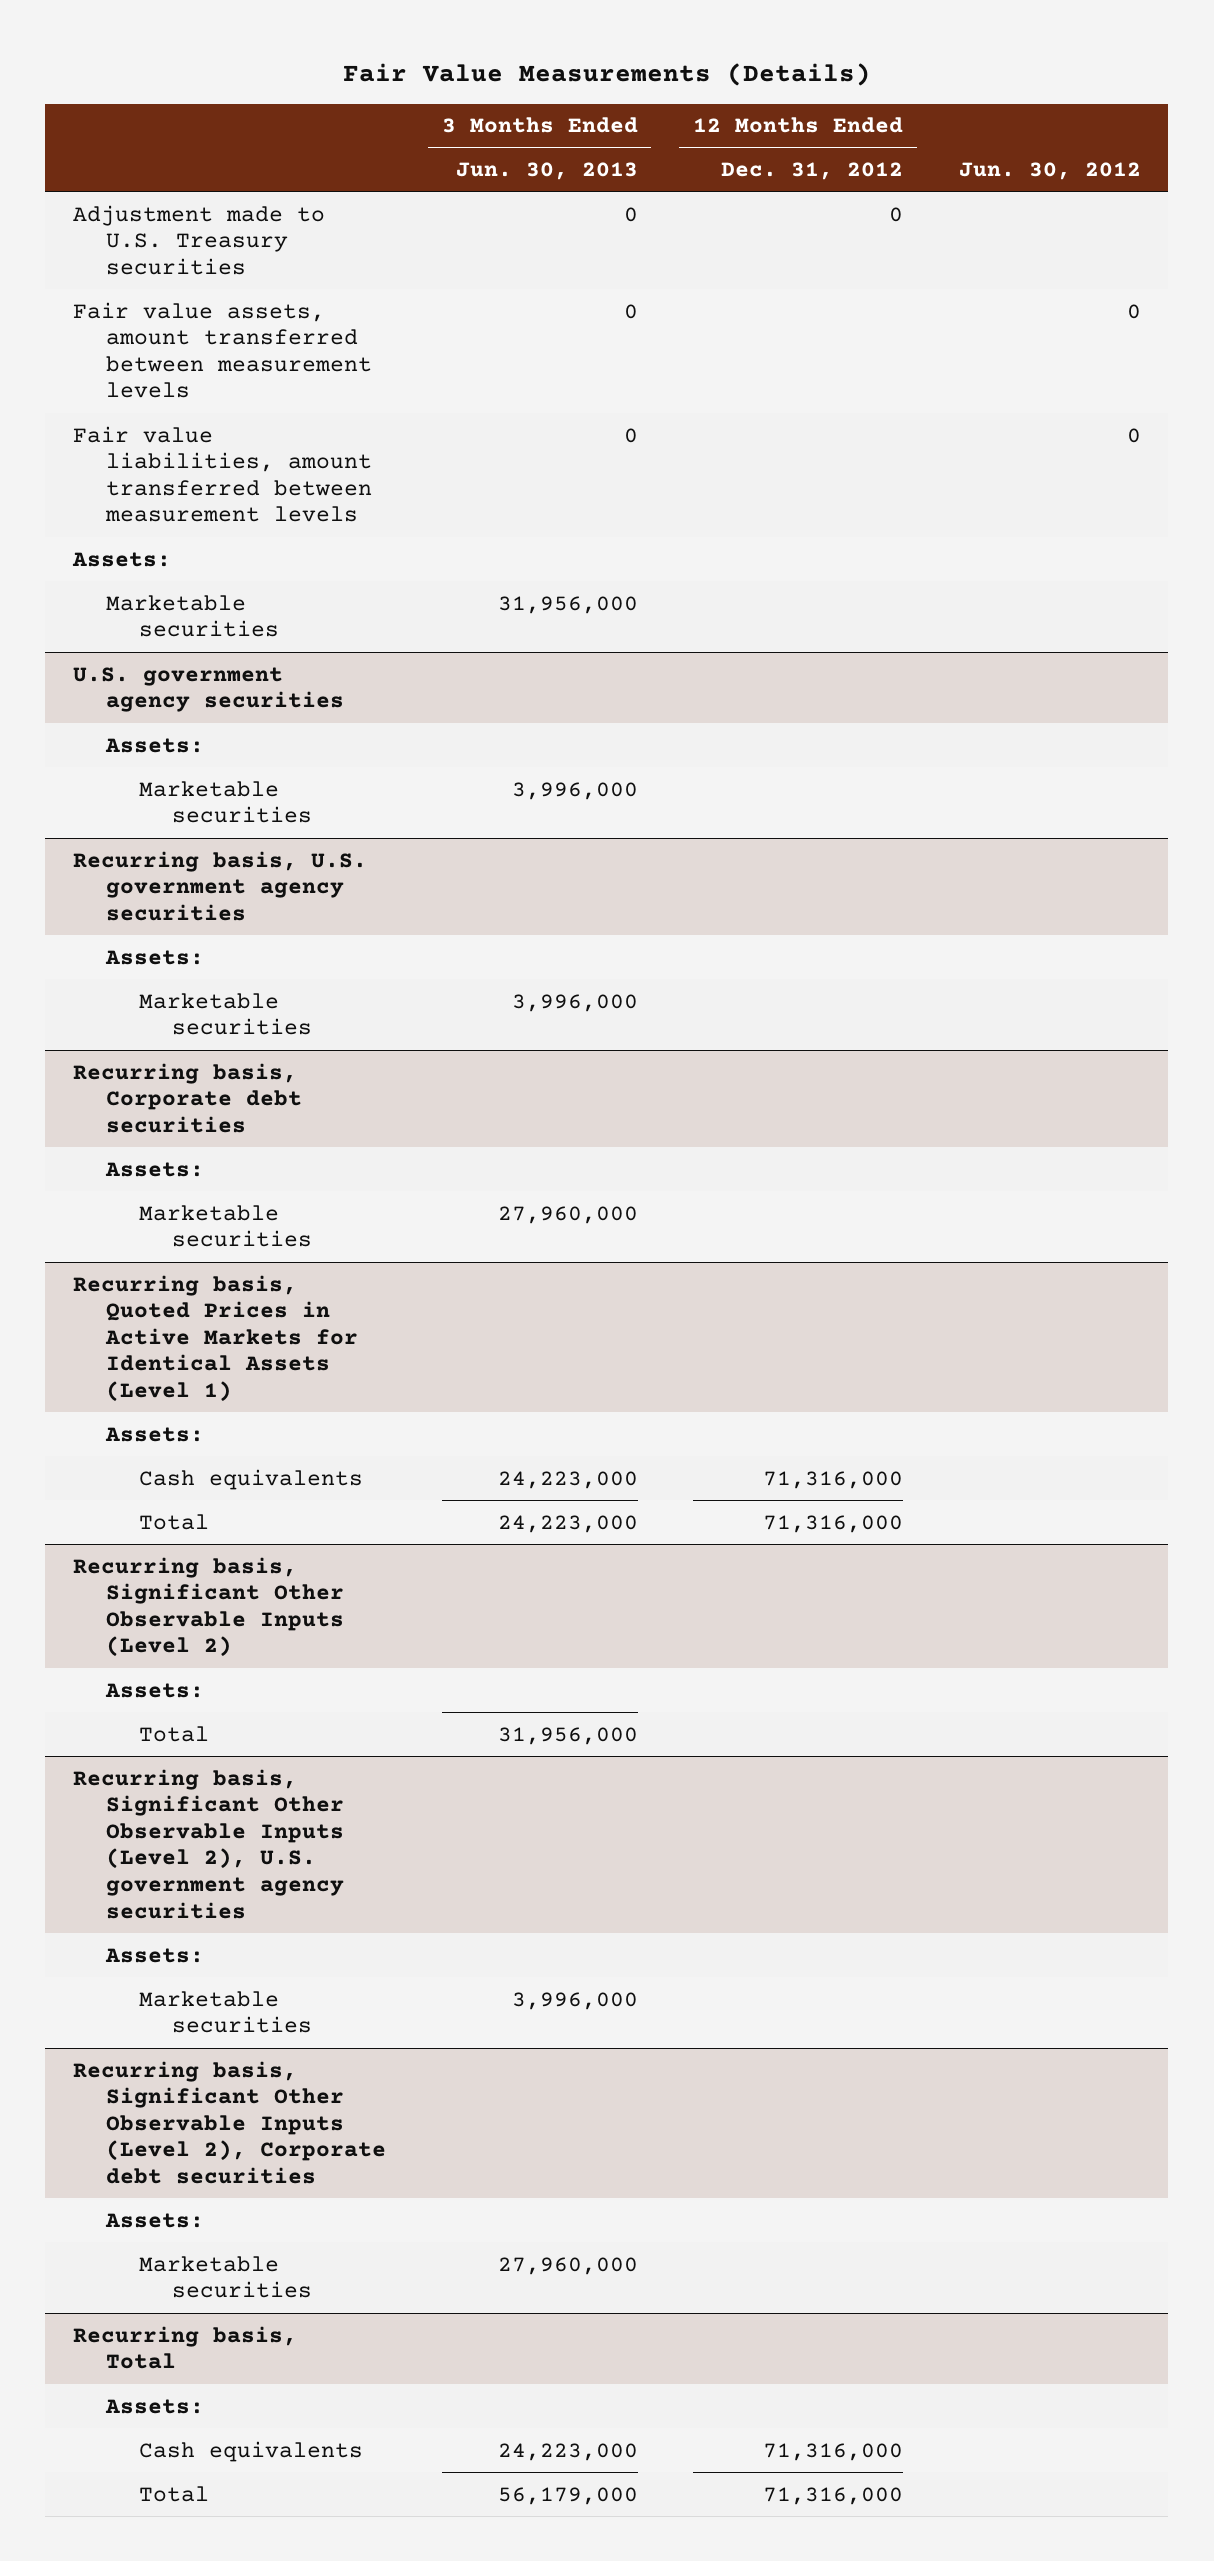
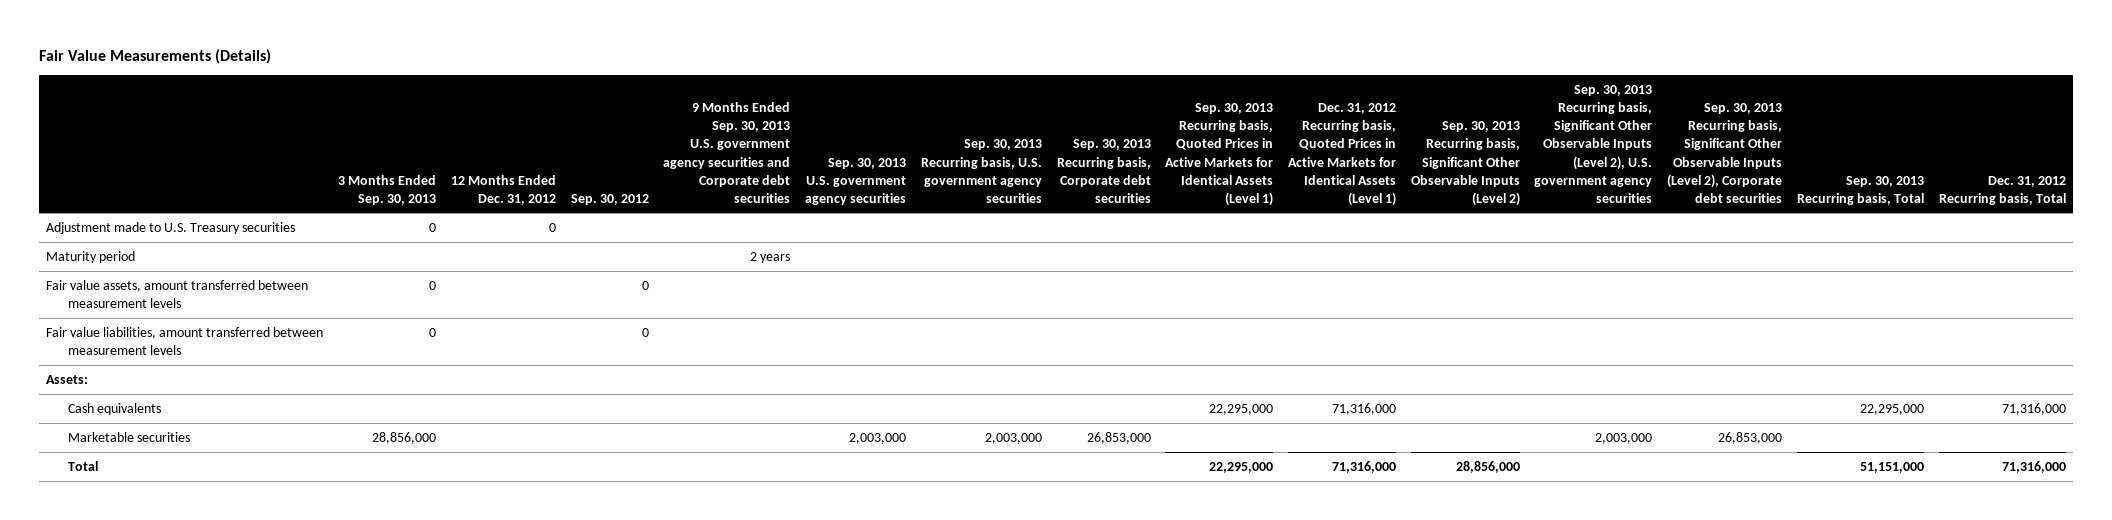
- | 3 Months Ended Jun. 30, 2013 | 12 Months Ended Dec. 31, 2012 | Jun. 30, 2012
+ | 3 Months Ended Sep. 30, 2013 | 12 Months Ended Dec. 31, 2012 | Sep. 30, 2012 | 9 Months Ended Sep. 30, 2013 U.S. government agency securities and Corporate debt securities | Sep. 30, 2013 U.S. government agency securities | Sep. 30, 2013 Recurring basis, U.S. government agency securities | Sep. 30, 2013 Recurring basis, Corporate debt securities | Sep. 30, 2013 Recurring basis, Quoted Prices in Active Markets for Identical Assets (Level 1) | Dec. 31, 2012 Recurring basis, Quoted Prices in Active Markets for Identical Assets (Level 1) | Sep. 30, 2013 Recurring basis, Significant Other Observable Inputs (Level 2) | Sep. 30, 2013 Recurring basis, Significant Other Observable Inputs (Level 2), U.S. government agency securities | Sep. 30, 2013 Recurring basis, Significant Other Observable Inputs (Level 2), Corporate debt securities | Sep. 30, 2013 Recurring basis, Total | Dec. 31, 2012 Recurring basis, Total
+ Maturity period | | | | 2 years | | | | | | | | | |
+ Cash equivalents | | | | | | | | 22,295,000 | 71,316,000 | | | | 22,295,000 | 71,316,000
- U.S. government agency securities
- Assets:
- Marketable securities | 3,996,000 | |
- Recurring basis, U.S. government agency securities
- Assets:
- Marketable securities | 3,996,000 | |
- Recurring basis, Corporate debt securities
- Assets:
- Marketable securities | 27,960,000 | |
- Recurring basis, Quoted Prices in Active Markets for Identical Assets (Level 1)
- Assets:
- Cash equivalents | 24,223,000 | 71,316,000 |
- Total | 24,223,000 | 71,316,000 |
- Recurring basis, Significant Other Observable Inputs (Level 2)
- Assets:
- Total | 31,956,000 | |
- Recurring basis, Significant Other Observable Inputs (Level 2), U.S. government agency securities
- Assets:
- Marketable securities | 3,996,000 | |
- Recurring basis, Significant Other Observable Inputs (Level 2), Corporate debt securities
- Assets:
- Marketable securities | 27,960,000 | |
- Recurring basis, Total
- Assets:
- Cash equivalents | 24,223,000 | 71,316,000 |
- Total | 56,179,000 | 71,316,000 |
+ Total | | | | | | | | 22,295,000 | 71,316,000 | 28,856,000 | | | 51,151,000 | 71,316,000

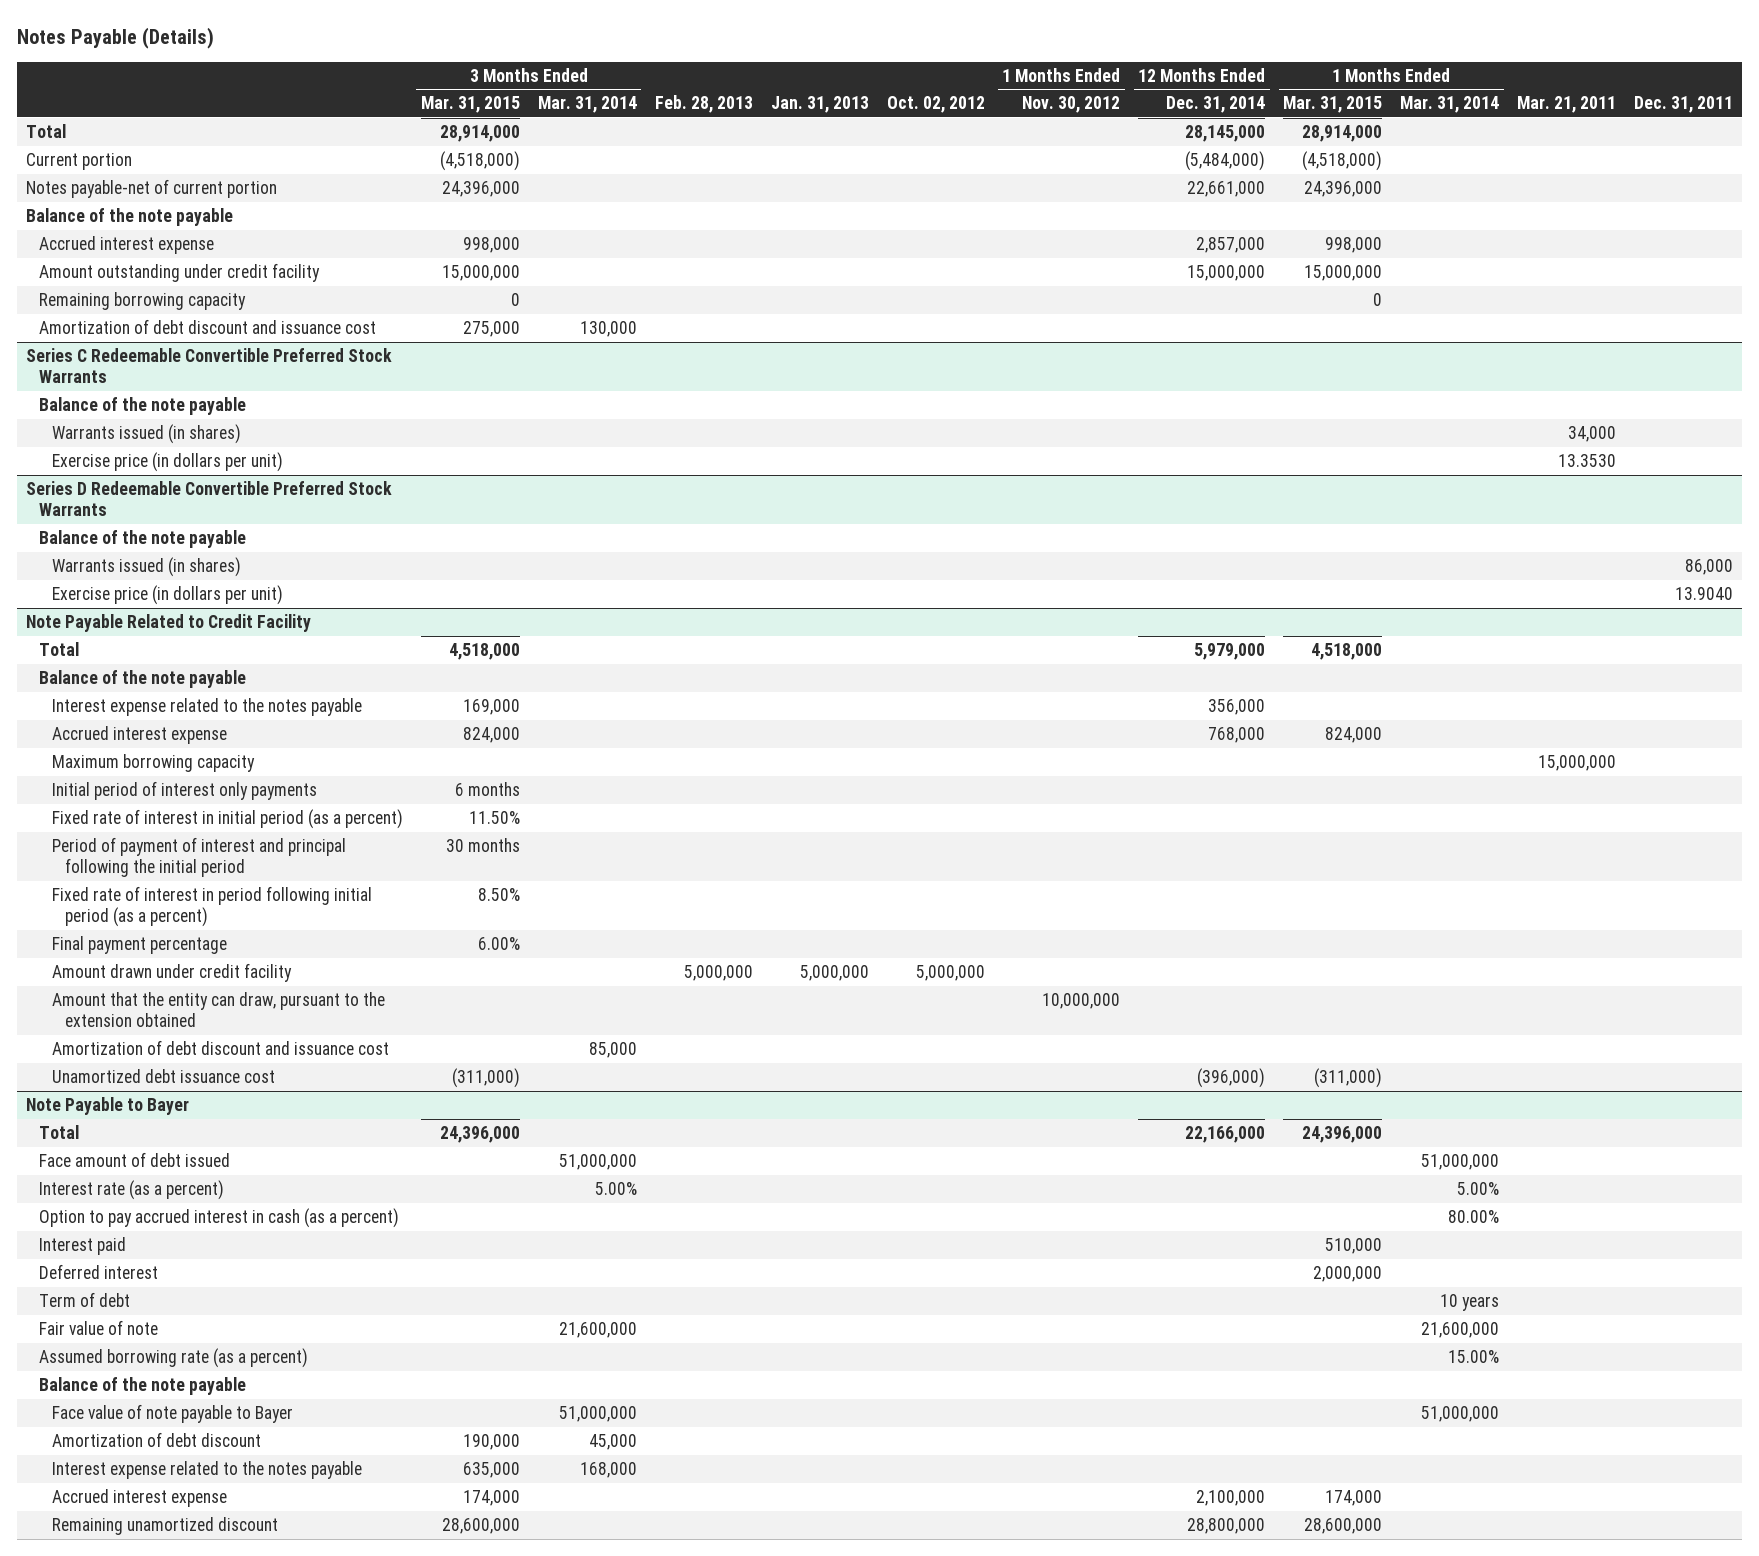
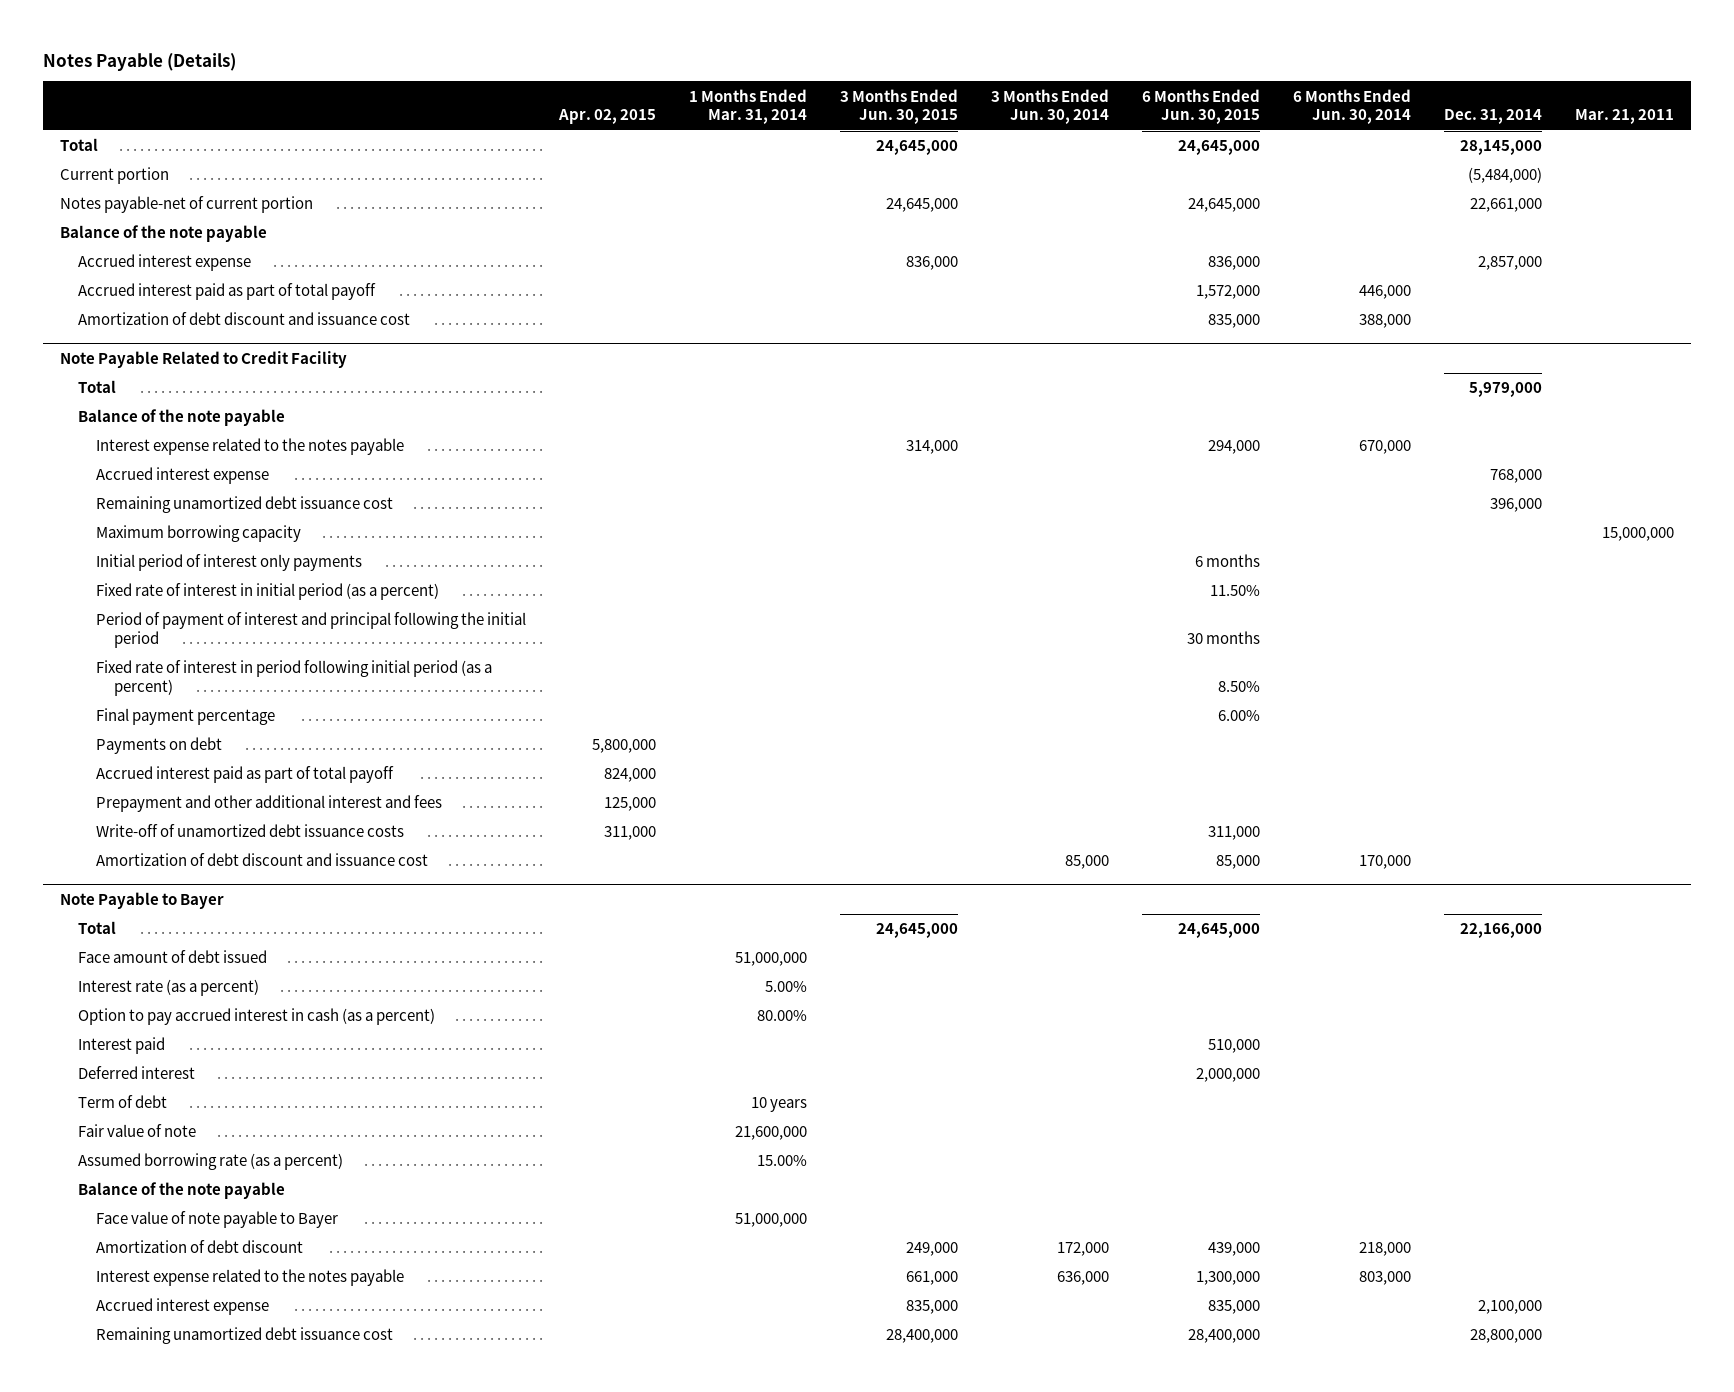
- | 3 Months Ended Mar. 31, 2015 | 3 Months Ended Mar. 31, 2014 | Feb. 28, 2013 | Jan. 31, 2013 | Oct. 02, 2012 | 1 Months Ended Nov. 30, 2012 | 12 Months Ended Dec. 31, 2014 | 1 Months Ended Mar. 31, 2015 | 1 Months Ended Mar. 31, 2014 | Mar. 21, 2011 | Dec. 31, 2011
+ | Apr. 02, 2015 | 1 Months Ended Mar. 31, 2014 | 3 Months Ended Jun. 30, 2015 | 3 Months Ended Jun. 30, 2014 | 6 Months Ended Jun. 30, 2015 | 6 Months Ended Jun. 30, 2014 | Dec. 31, 2014 | Mar. 21, 2011
- Amount outstanding under credit facility | 15,000,000 | | | | | | 15,000,000 | 15,000,000 | | |
- Remaining borrowing capacity | 0 | | | | | | | 0 | | |
+ Accrued interest paid as part of total payoff | | | | | 1,572,000 | 446,000 | |
- Series C Redeemable Convertible Preferred Stock Warrants
- Balance of the note payable
- Warrants issued (in shares) | | | | | | | | | | 34,000 |
- Exercise price (in dollars per unit) | | | | | | | | | | 13.3530 |
- Series D Redeemable Convertible Preferred Stock Warrants
- Balance of the note payable
- Warrants issued (in shares) | | | | | | | | | | | 86,000
- Exercise price (in dollars per unit) | | | | | | | | | | | 13.9040
@ Note Payable Related to Credit Facility
+ Remaining unamortized debt issuance cost | | | | | | | 396,000 |
- Amount drawn under credit facility | | | 5,000,000 | 5,000,000 | 5,000,000 | | | | | |
- Amount that the entity can draw, pursuant to the extension obtained | | | | | | 10,000,000 | | | | |
+ Payments on debt | 5,800,000 | | | | | | |
+ Accrued interest paid as part of total payoff | 824,000 | | | | | | |
+ Prepayment and other additional interest and fees | 125,000 | | | | | | |
+ Write-off of unamortized debt issuance costs | 311,000 | | | | 311,000 | | |
- Unamortized debt issuance cost | (311,000) | | | | | | (396,000) | (311,000) | | |
@ Note Payable to Bayer
- Remaining unamortized discount | 28,600,000 | | | | | | 28,800,000 | 28,600,000 | | |
+ Remaining unamortized debt issuance cost | | | 28,400,000 | | 28,400,000 | | 28,800,000 |

